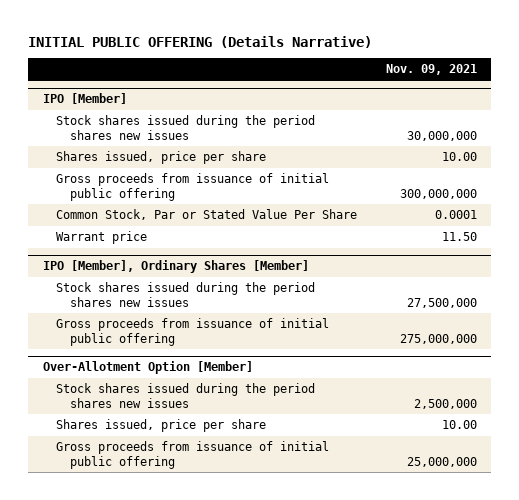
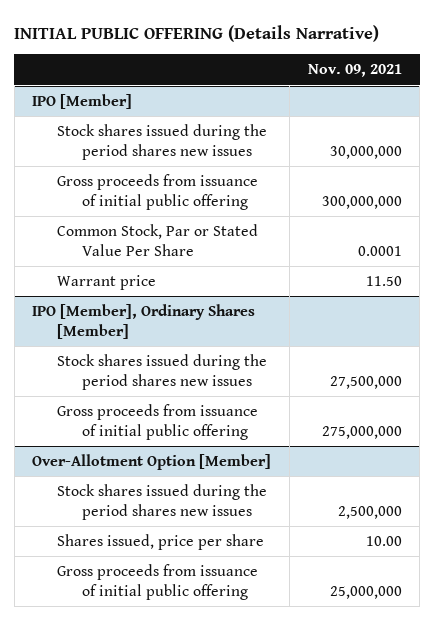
@ IPO [Member]
- Shares issued, price per share | 10.00

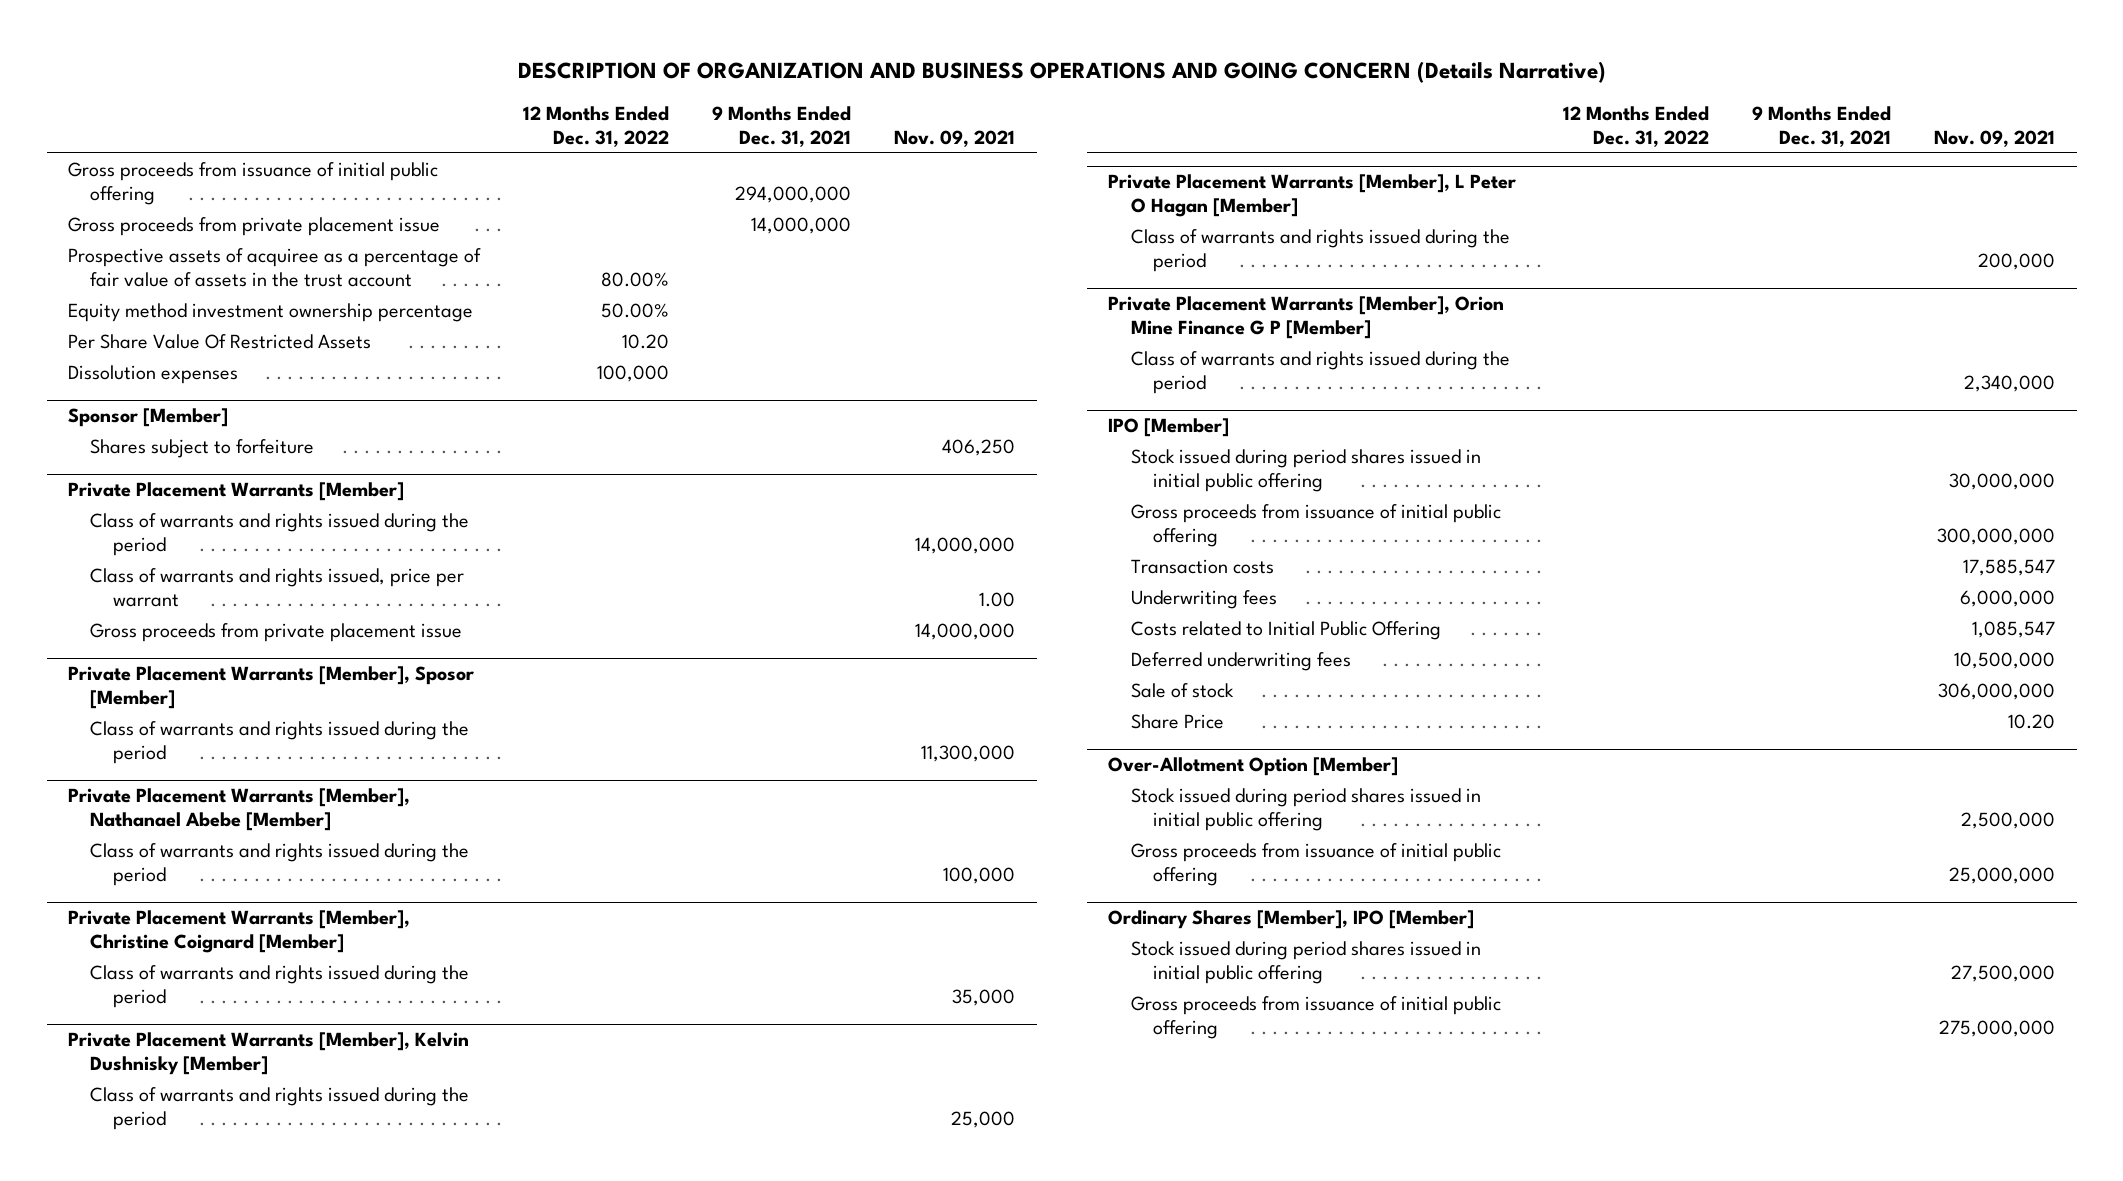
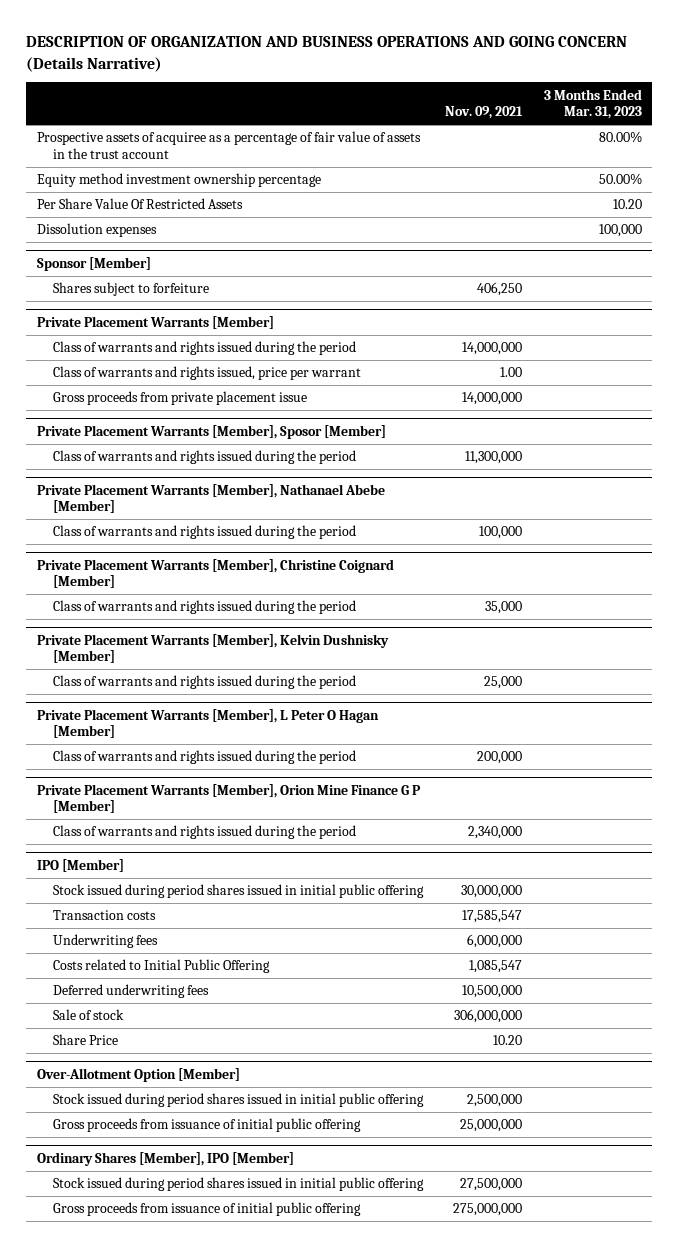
- | 12 Months Ended Dec. 31, 2022 | 9 Months Ended Dec. 31, 2021 | Nov. 09, 2021
+ | Nov. 09, 2021 | 3 Months Ended Mar. 31, 2023
- Gross proceeds from issuance of initial public offering | | 294,000,000 |
- Gross proceeds from private placement issue | | 14,000,000 |
@ IPO [Member]
- Gross proceeds from issuance of initial public offering | | | 300,000,000

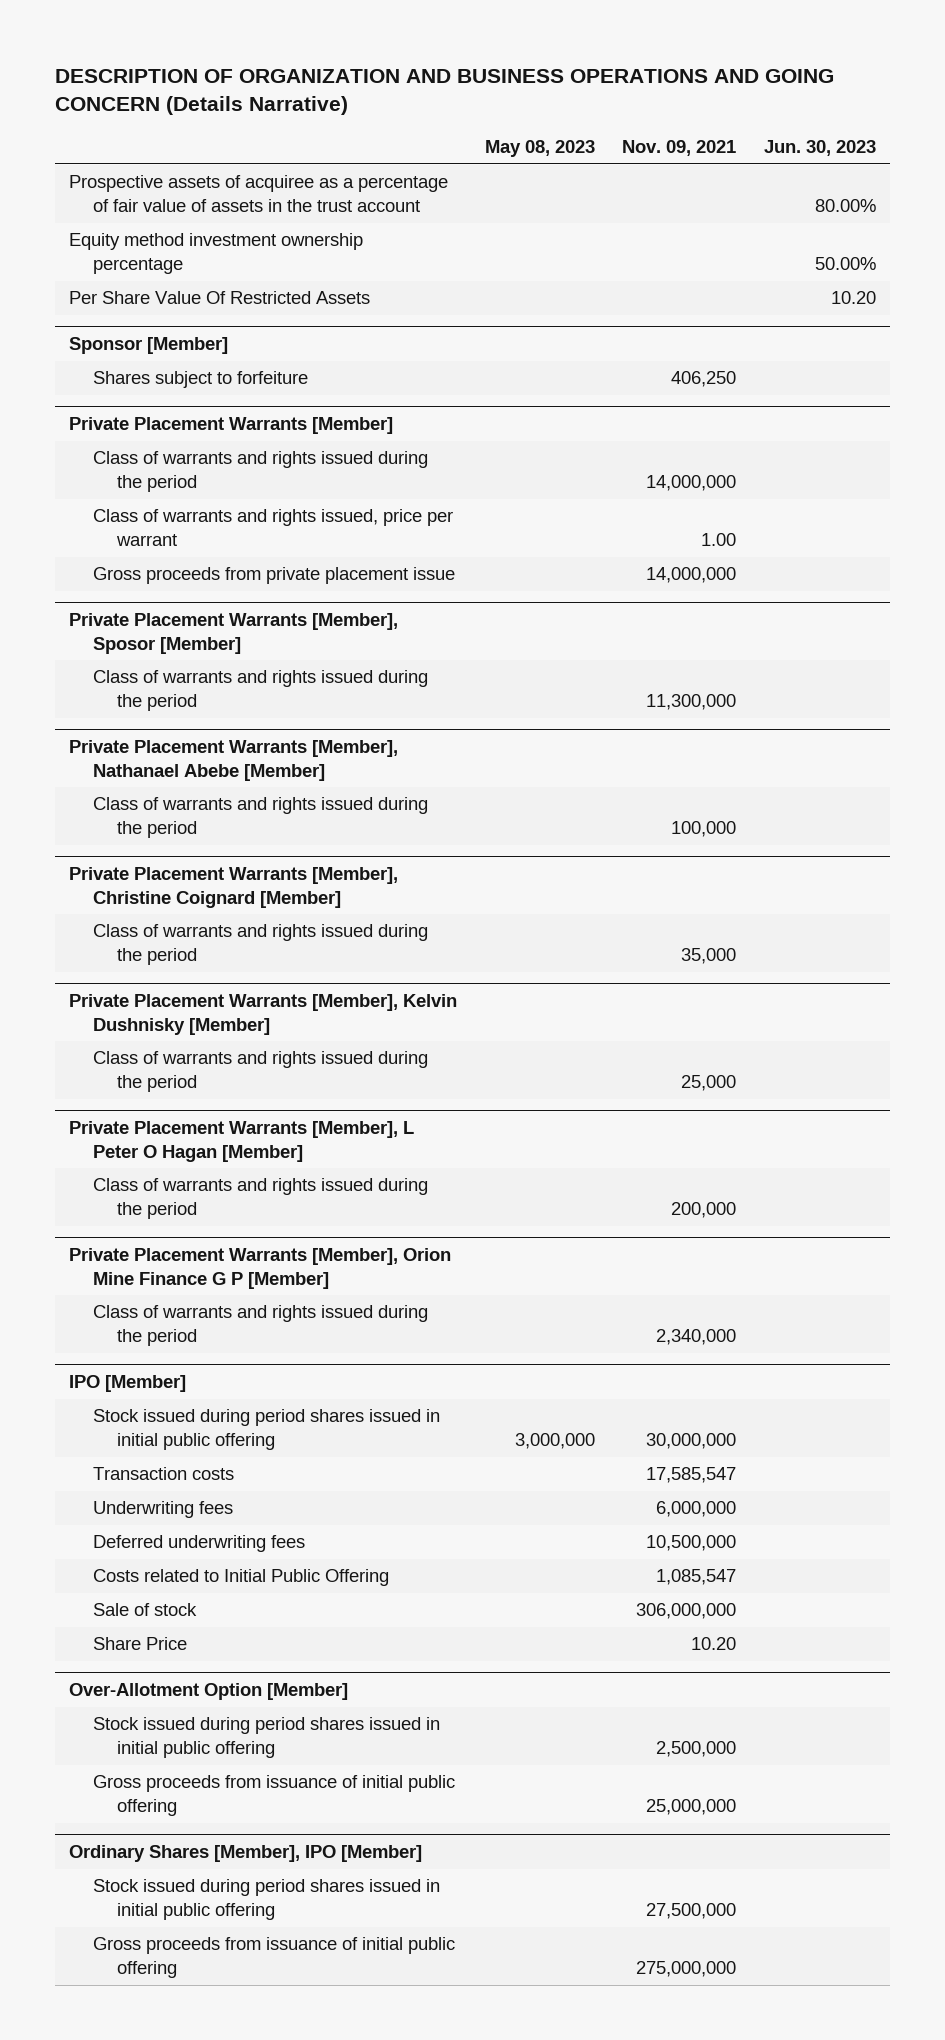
- | Nov. 09, 2021 | 3 Months Ended Mar. 31, 2023
+ | May 08, 2023 | Nov. 09, 2021 | Jun. 30, 2023
- Dissolution expenses | | 100,000
@ IPO [Member]
moved down: Costs related to Initial Public Offering | | 1,085,547 |

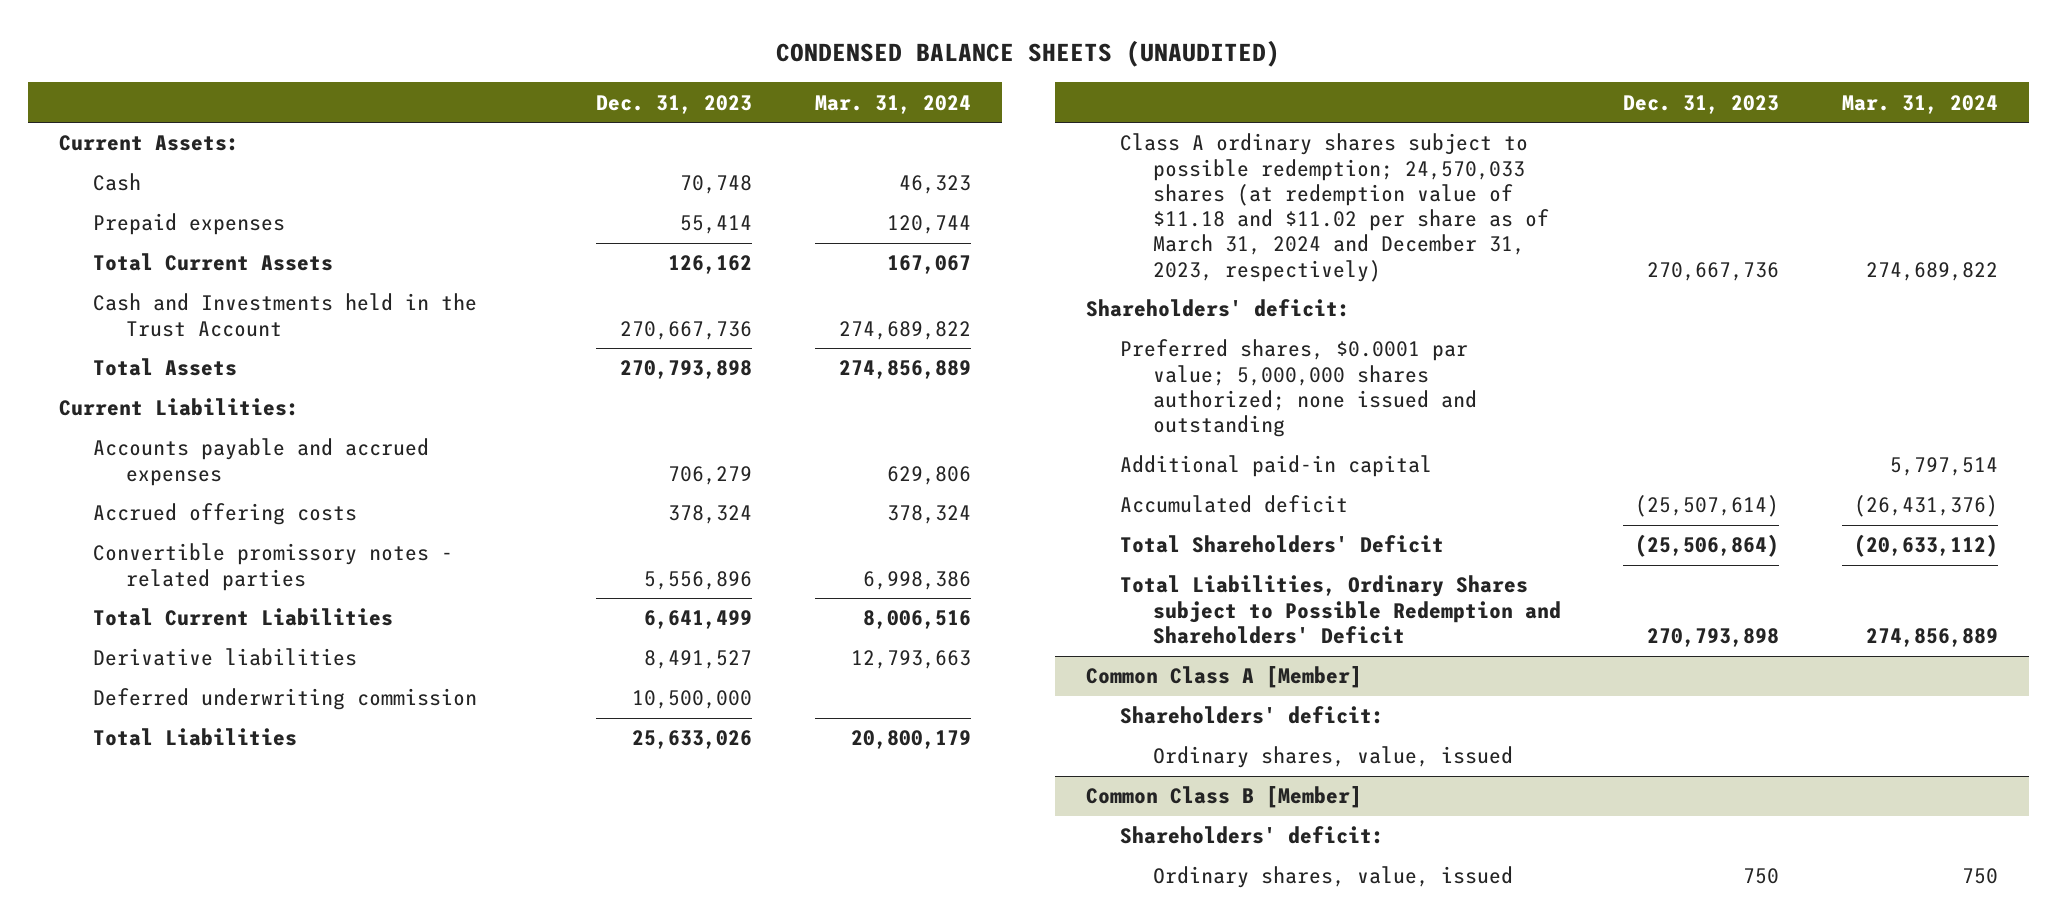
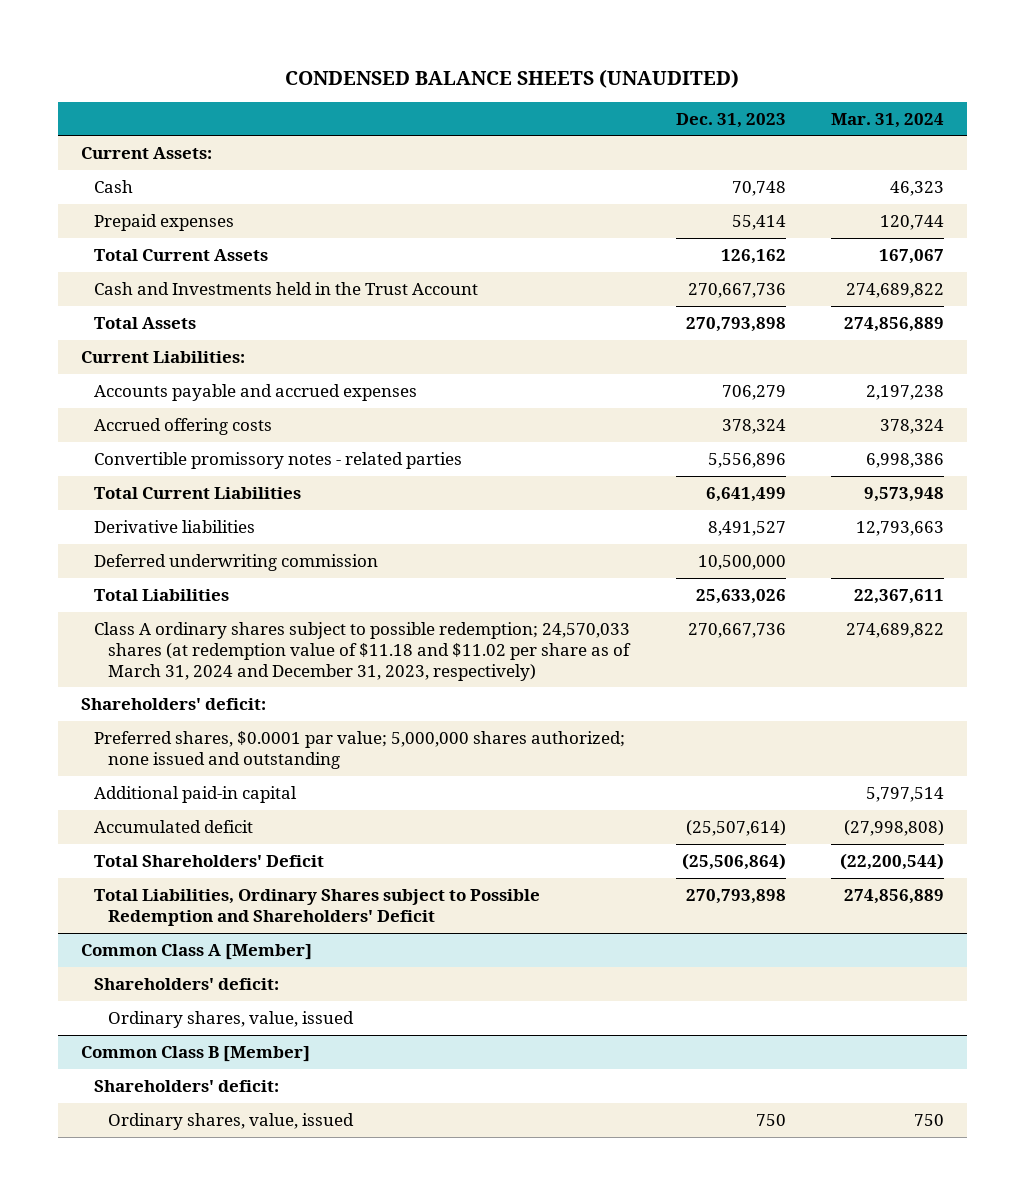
- Accounts payable and accrued expenses | 706,279 | 629,806
+ Accounts payable and accrued expenses | 706,279 | 2,197,238
- Total Current Liabilities | 6,641,499 | 8,006,516
+ Total Current Liabilities | 6,641,499 | 9,573,948
- Total Liabilities | 25,633,026 | 20,800,179
+ Total Liabilities | 25,633,026 | 22,367,611
- Accumulated deficit | (25,507,614) | (26,431,376)
- Total Shareholders' Deficit | (25,506,864) | (20,633,112)
+ Accumulated deficit | (25,507,614) | (27,998,808)
+ Total Shareholders' Deficit | (25,506,864) | (22,200,544)

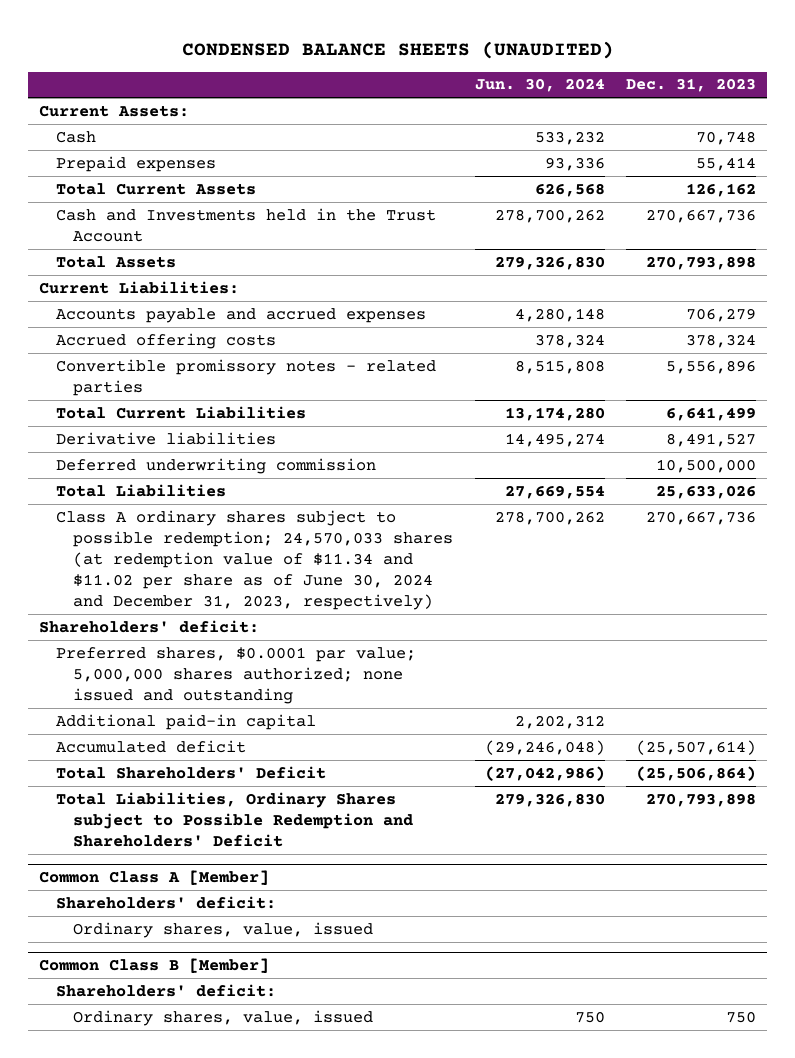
- | Dec. 31, 2023 | Mar. 31, 2024
+ | Jun. 30, 2024 | Dec. 31, 2023
- Class A ordinary shares subject to possible redemption; 24,570,033 shares (at redemption value of $11.18 and $11.02 per share as of March 31, 2024 and December 31, 2023, respectively) | 270,667,736 | 274,689,822
+ Class A ordinary shares subject to possible redemption; 24,570,033 shares (at redemption value of $11.34 and $11.02 per share as of June 30, 2024 and December 31, 2023, respectively) | 278,700,262 | 270,667,736

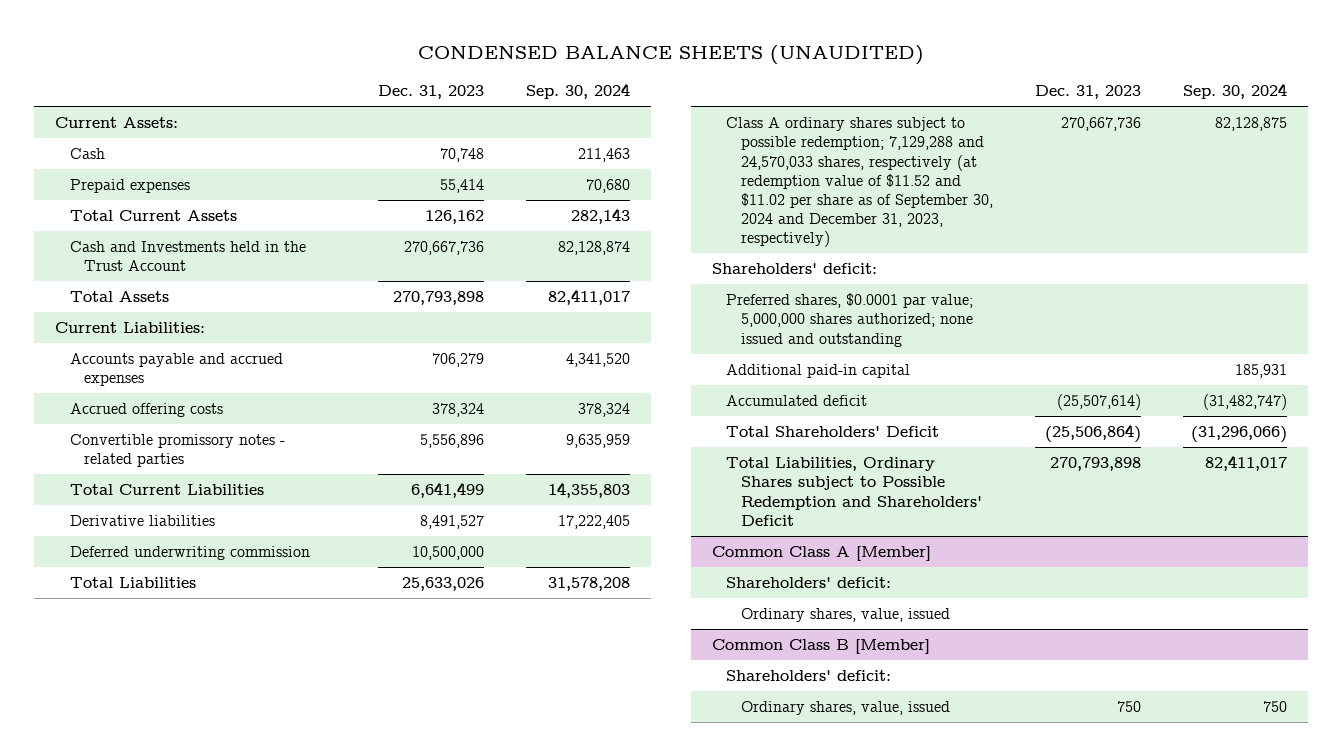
- | Jun. 30, 2024 | Dec. 31, 2023
+ | Dec. 31, 2023 | Sep. 30, 2024
- Class A ordinary shares subject to possible redemption; 24,570,033 shares (at redemption value of $11.34 and $11.02 per share as of June 30, 2024 and December 31, 2023, respectively) | 278,700,262 | 270,667,736
+ Class A ordinary shares subject to possible redemption; 7,129,288 and 24,570,033 shares, respectively (at redemption value of $11.52 and $11.02 per share as of September 30, 2024 and December 31, 2023, respectively) | 270,667,736 | 82,128,875

